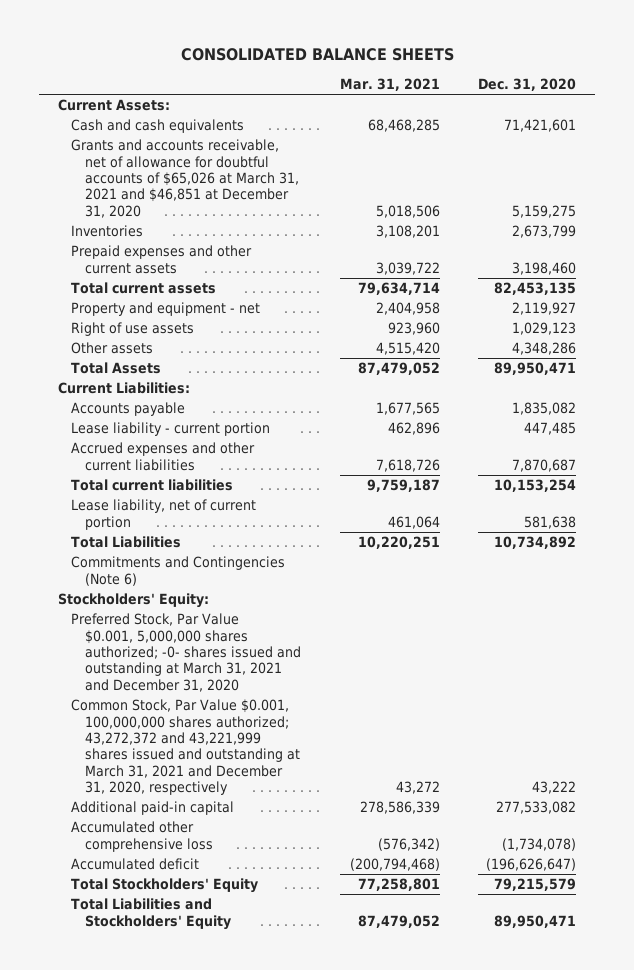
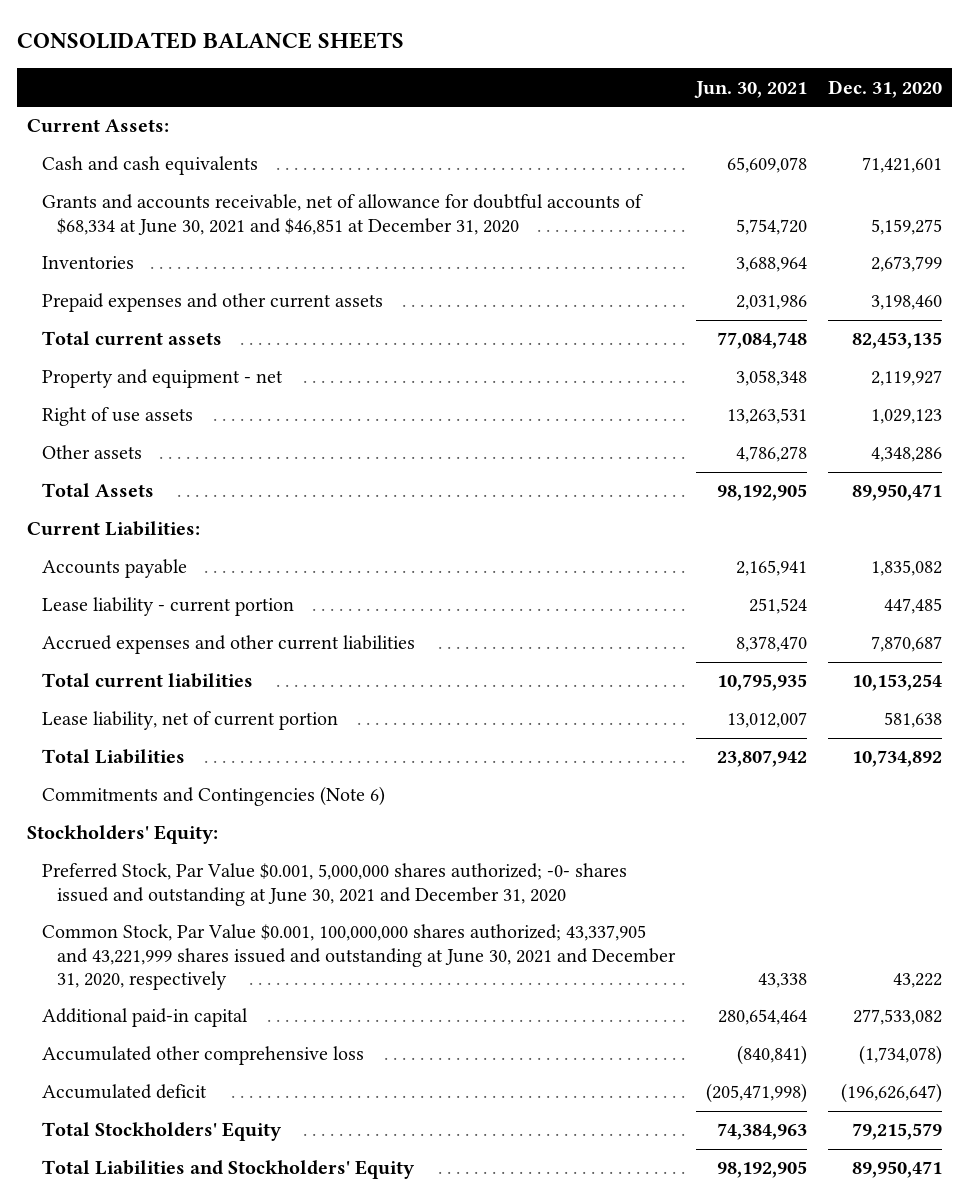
- | Mar. 31, 2021 | Dec. 31, 2020
+ | Jun. 30, 2021 | Dec. 31, 2020
- Grants and accounts receivable, net of allowance for doubtful accounts of $65,026 at March 31, 2021 and $46,851 at December 31, 2020 | 5,018,506 | 5,159,275
+ Grants and accounts receivable, net of allowance for doubtful accounts of $68,334 at June 30, 2021 and $46,851 at December 31, 2020 | 5,754,720 | 5,159,275
- Preferred Stock, Par Value $0.001, 5,000,000 shares authorized; -0- shares issued and outstanding at March 31, 2021 and December 31, 2020
- Common Stock, Par Value $0.001, 100,000,000 shares authorized; 43,272,372 and 43,221,999 shares issued and outstanding at March 31, 2021 and December 31, 2020, respectively | 43,272 | 43,222
+ Preferred Stock, Par Value $0.001, 5,000,000 shares authorized; -0- shares issued and outstanding at June 30, 2021 and December 31, 2020
+ Common Stock, Par Value $0.001, 100,000,000 shares authorized; 43,337,905 and 43,221,999 shares issued and outstanding at June 30, 2021 and December 31, 2020, respectively | 43,338 | 43,222

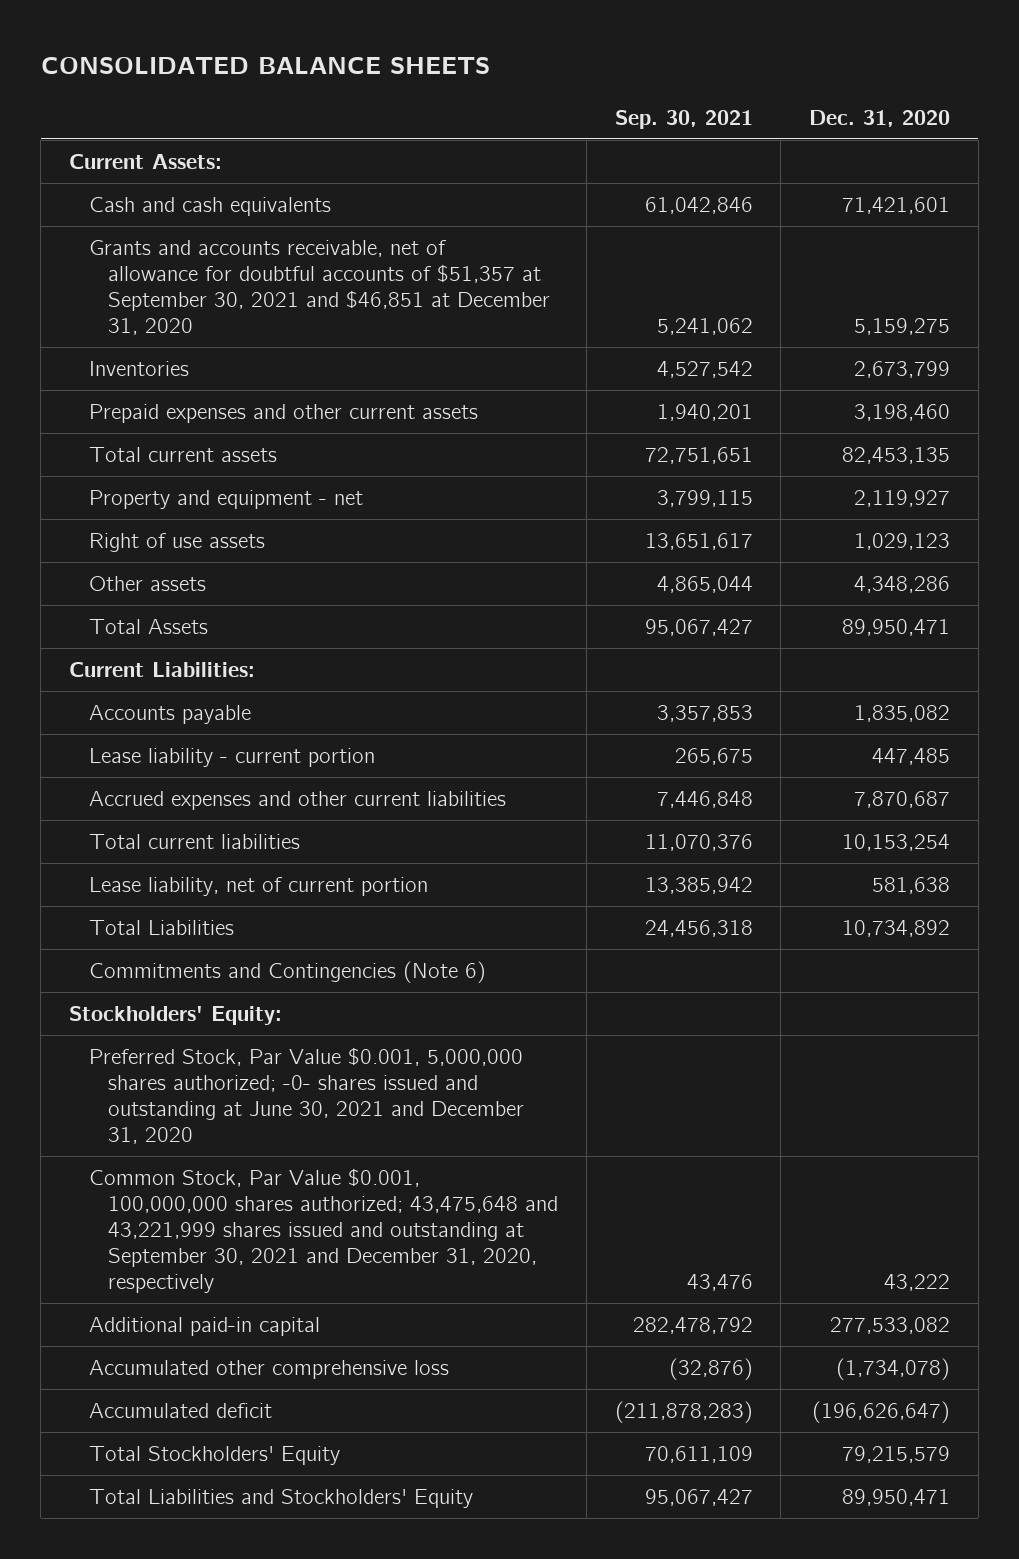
- | Jun. 30, 2021 | Dec. 31, 2020
+ | Sep. 30, 2021 | Dec. 31, 2020
- Grants and accounts receivable, net of allowance for doubtful accounts of $68,334 at June 30, 2021 and $46,851 at December 31, 2020 | 5,754,720 | 5,159,275
+ Grants and accounts receivable, net of allowance for doubtful accounts of $51,357 at September 30, 2021 and $46,851 at December 31, 2020 | 5,241,062 | 5,159,275
- Common Stock, Par Value $0.001, 100,000,000 shares authorized; 43,337,905 and 43,221,999 shares issued and outstanding at June 30, 2021 and December 31, 2020, respectively | 43,338 | 43,222
+ Common Stock, Par Value $0.001, 100,000,000 shares authorized; 43,475,648 and 43,221,999 shares issued and outstanding at September 30, 2021 and December 31, 2020, respectively | 43,476 | 43,222

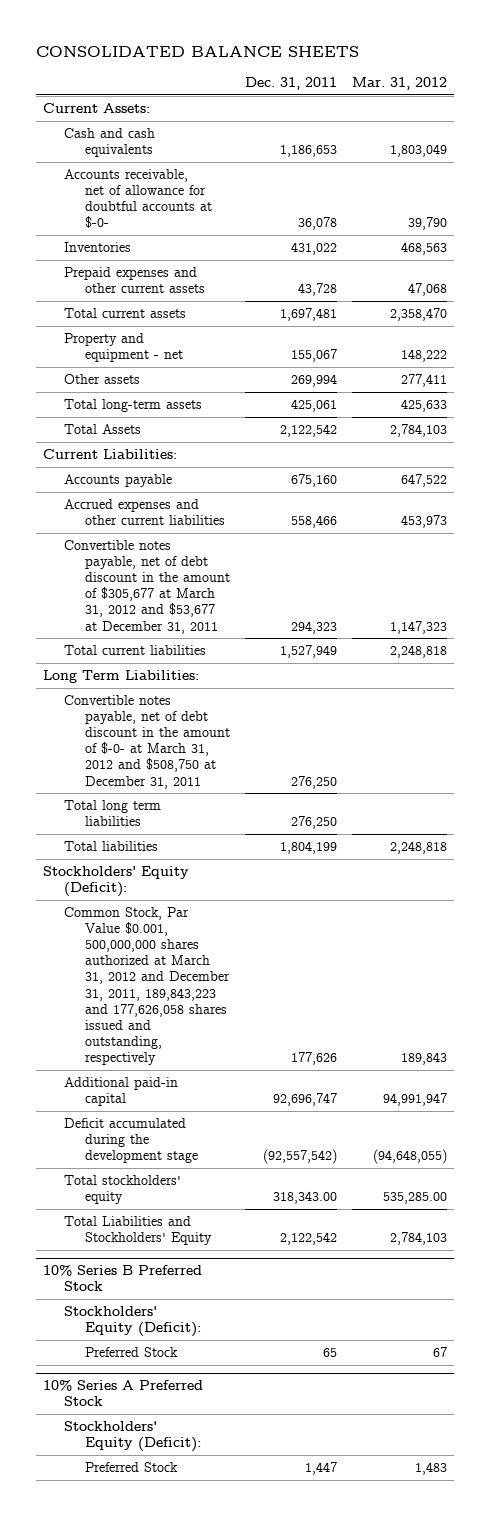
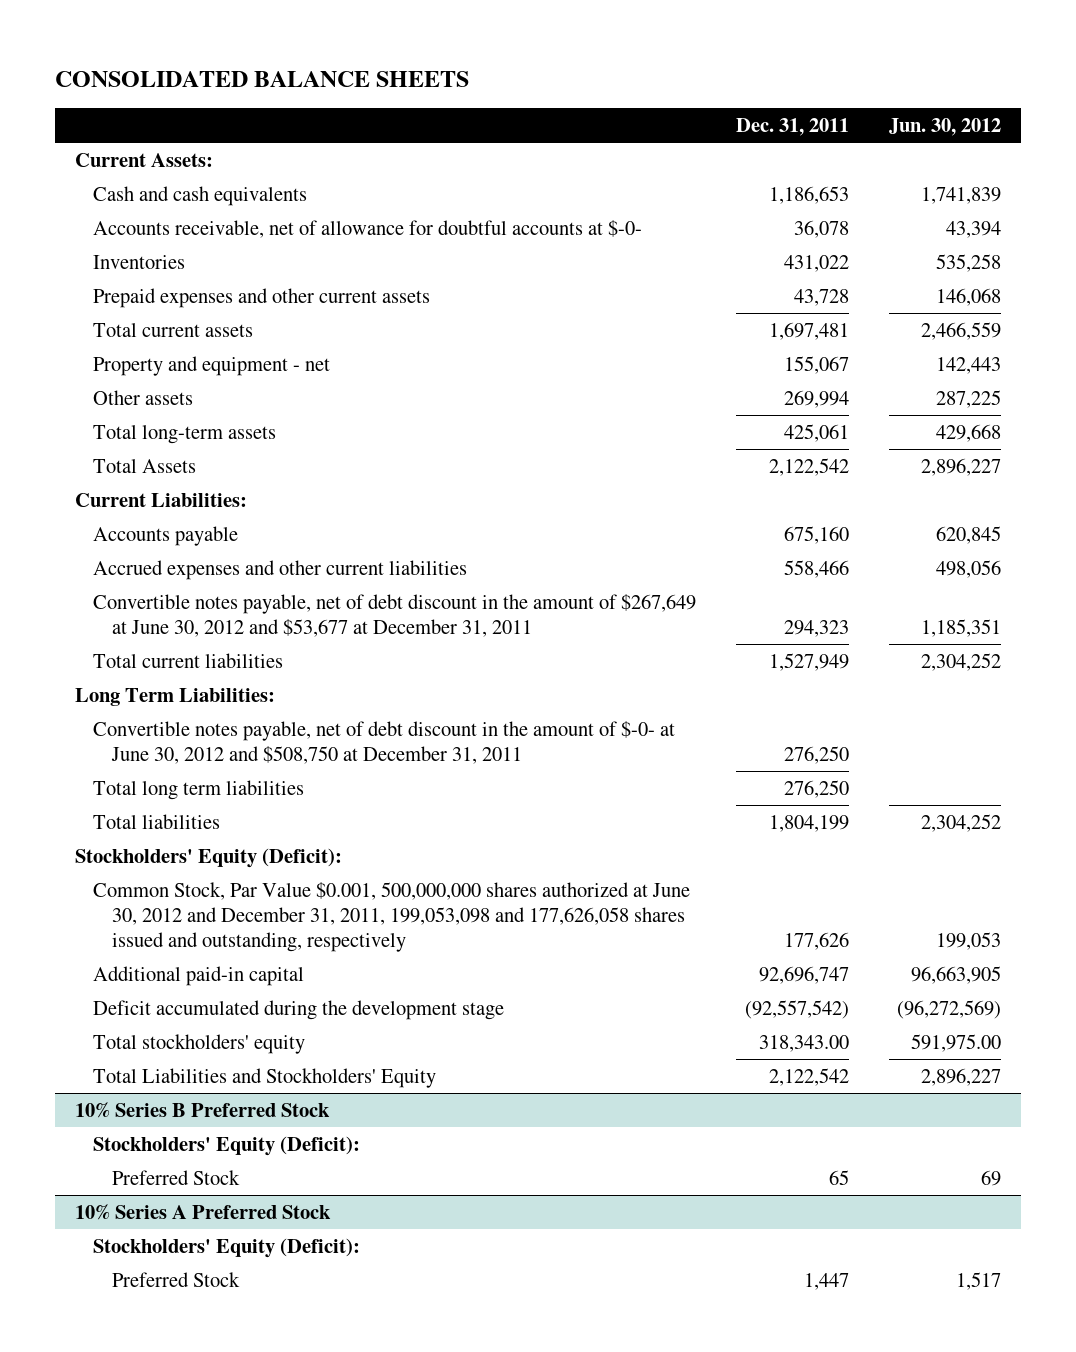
- | Dec. 31, 2011 | Mar. 31, 2012
+ | Dec. 31, 2011 | Jun. 30, 2012
- Convertible notes payable, net of debt discount in the amount of $305,677 at March 31, 2012 and $53,677 at December 31, 2011 | 294,323 | 1,147,323
+ Convertible notes payable, net of debt discount in the amount of $267,649 at June 30, 2012 and $53,677 at December 31, 2011 | 294,323 | 1,185,351
- Convertible notes payable, net of debt discount in the amount of $-0- at March 31, 2012 and $508,750 at December 31, 2011 | 276,250 |
+ Convertible notes payable, net of debt discount in the amount of $-0- at June 30, 2012 and $508,750 at December 31, 2011 | 276,250 |
- Common Stock, Par Value $0.001, 500,000,000 shares authorized at March 31, 2012 and December 31, 2011, 189,843,223 and 177,626,058 shares issued and outstanding, respectively | 177,626 | 189,843
+ Common Stock, Par Value $0.001, 500,000,000 shares authorized at June 30, 2012 and December 31, 2011, 199,053,098 and 177,626,058 shares issued and outstanding, respectively | 177,626 | 199,053

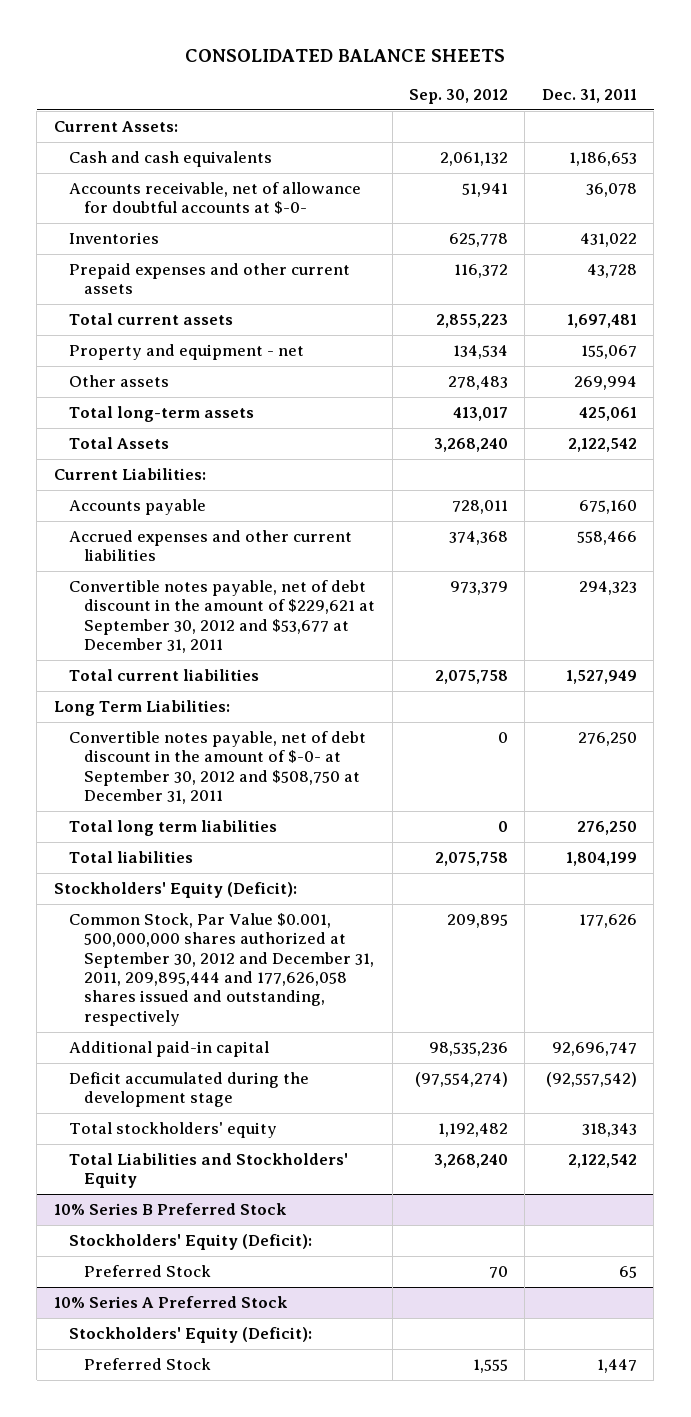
- | Dec. 31, 2011 | Jun. 30, 2012
+ | Sep. 30, 2012 | Dec. 31, 2011
- Convertible notes payable, net of debt discount in the amount of $267,649 at June 30, 2012 and $53,677 at December 31, 2011 | 294,323 | 1,185,351
+ Convertible notes payable, net of debt discount in the amount of $229,621 at September 30, 2012 and $53,677 at December 31, 2011 | 973,379 | 294,323
- Convertible notes payable, net of debt discount in the amount of $-0- at June 30, 2012 and $508,750 at December 31, 2011 | 276,250 |
+ Convertible notes payable, net of debt discount in the amount of $-0- at September 30, 2012 and $508,750 at December 31, 2011 | 0 | 276,250
- Common Stock, Par Value $0.001, 500,000,000 shares authorized at June 30, 2012 and December 31, 2011, 199,053,098 and 177,626,058 shares issued and outstanding, respectively | 177,626 | 199,053
+ Common Stock, Par Value $0.001, 500,000,000 shares authorized at September 30, 2012 and December 31, 2011, 209,895,444 and 177,626,058 shares issued and outstanding, respectively | 209,895 | 177,626
- Total stockholders' equity | 318,343.00 | 591,975.00
+ Total stockholders' equity | 1,192,482 | 318,343

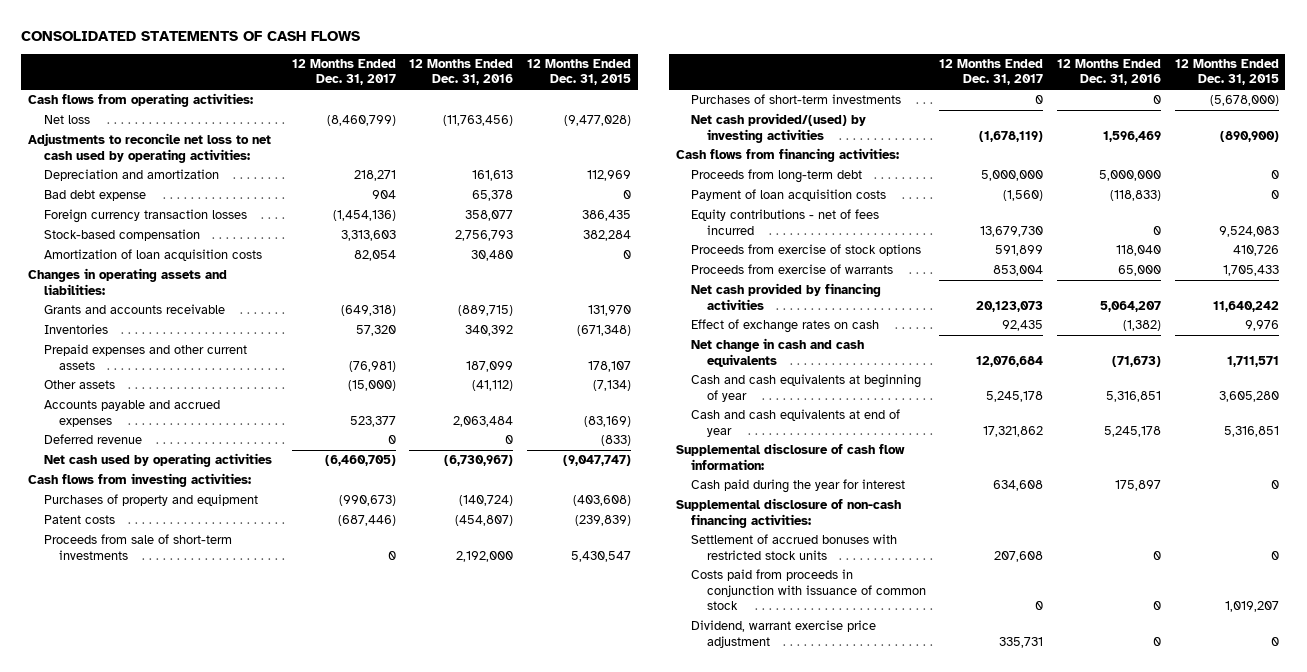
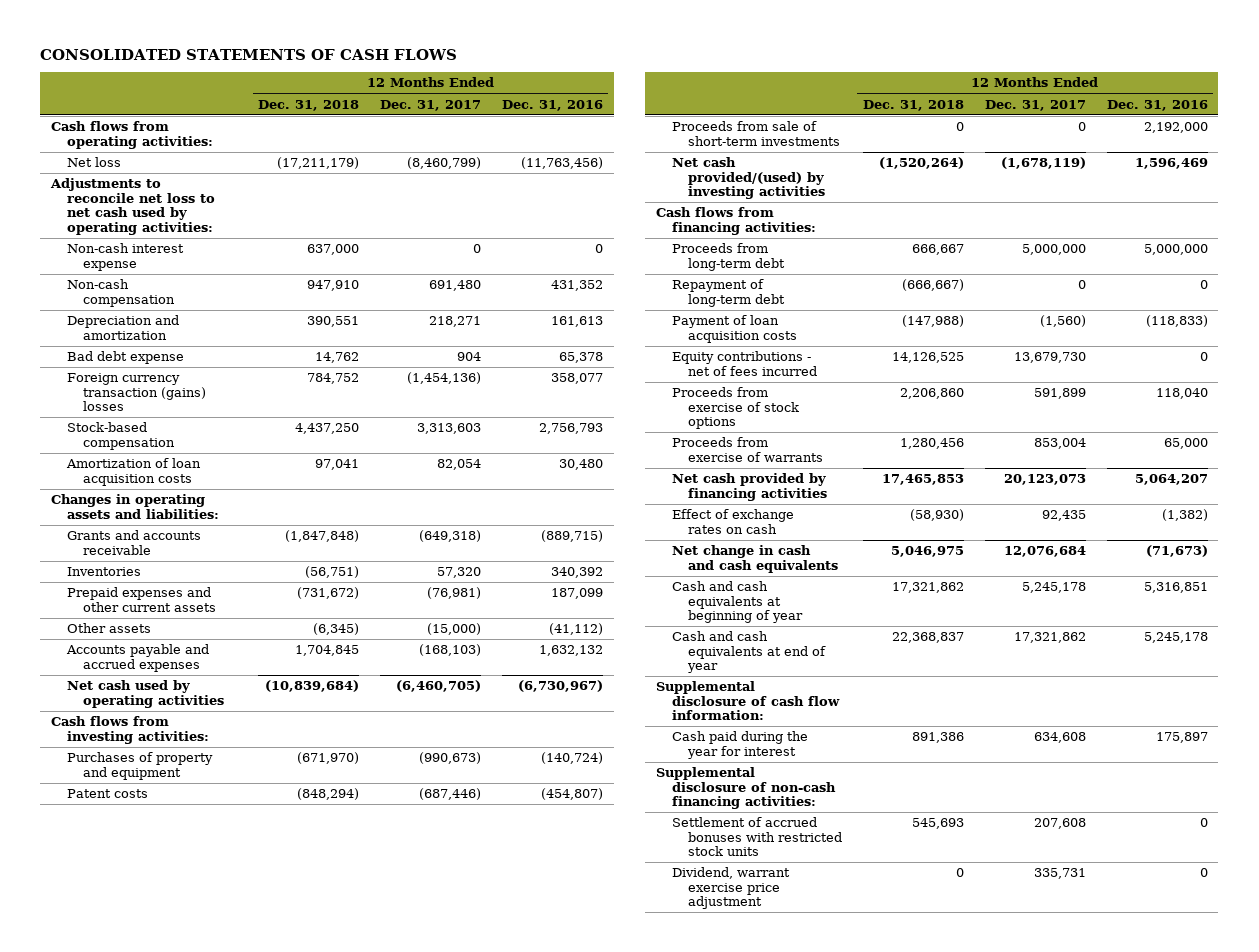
- | 12 Months Ended Dec. 31, 2017 | 12 Months Ended Dec. 31, 2016 | 12 Months Ended Dec. 31, 2015
+ | 12 Months Ended Dec. 31, 2018 | 12 Months Ended Dec. 31, 2017 | 12 Months Ended Dec. 31, 2016
+ Non-cash interest expense | 637,000 | 0 | 0
+ Non-cash compensation | 947,910 | 691,480 | 431,352
- Foreign currency transaction losses | (1,454,136) | 358,077 | 386,435
+ Foreign currency transaction (gains) losses | 784,752 | (1,454,136) | 358,077
- Accounts payable and accrued expenses | 523,377 | 2,063,484 | (83,169)
- Deferred revenue | 0 | 0 | (833)
+ Accounts payable and accrued expenses | 1,704,845 | (168,103) | 1,632,132
- Purchases of short-term investments | 0 | 0 | (5,678,000)
+ Repayment of long-term debt | (666,667) | 0 | 0
- Costs paid from proceeds in conjunction with issuance of common stock | 0 | 0 | 1,019,207

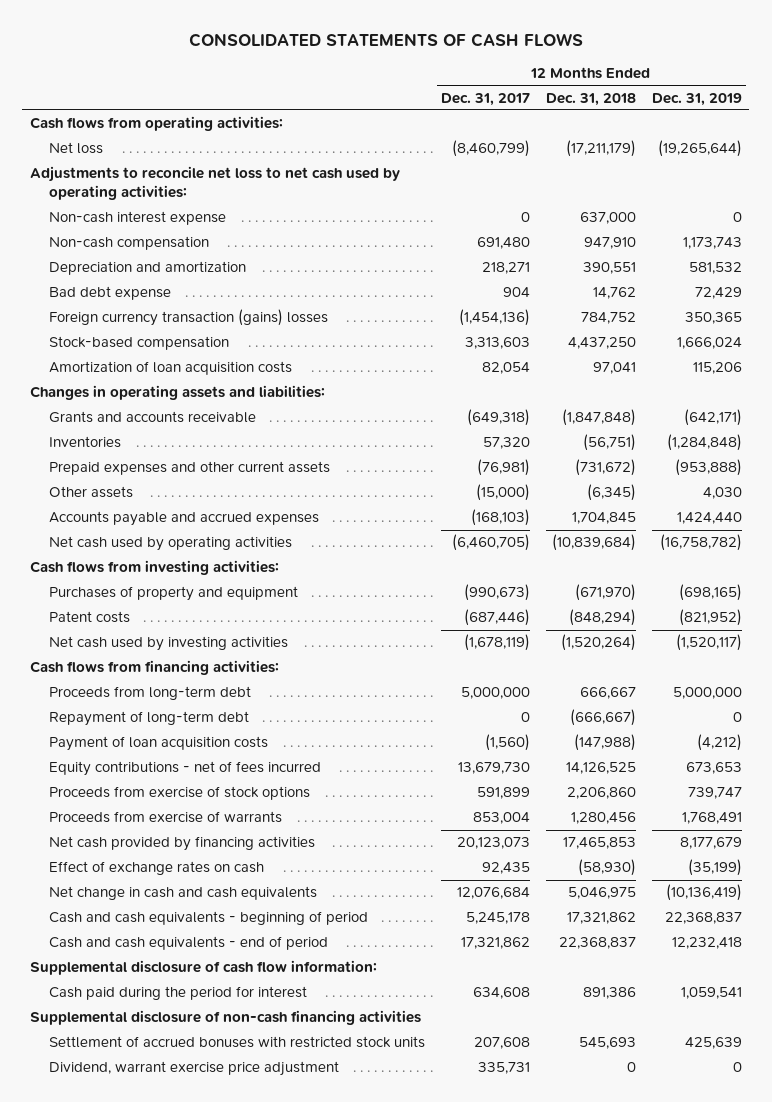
- | 12 Months Ended Dec. 31, 2018 | 12 Months Ended Dec. 31, 2017 | 12 Months Ended Dec. 31, 2016
+ | 12 Months Ended Dec. 31, 2017 | 12 Months Ended Dec. 31, 2018 | 12 Months Ended Dec. 31, 2019
- Proceeds from sale of short-term investments | 0 | 0 | 2,192,000
- Net cash provided/(used) by investing activities | (1,520,264) | (1,678,119) | 1,596,469
+ Net cash used by investing activities | (1,678,119) | (1,520,264) | (1,520,117)
- Cash and cash equivalents at beginning of year | 17,321,862 | 5,245,178 | 5,316,851
- Cash and cash equivalents at end of year | 22,368,837 | 17,321,862 | 5,245,178
+ Cash and cash equivalents - beginning of period | 5,245,178 | 17,321,862 | 22,368,837
+ Cash and cash equivalents - end of period | 17,321,862 | 22,368,837 | 12,232,418
- Cash paid during the year for interest | 891,386 | 634,608 | 175,897
- Supplemental disclosure of non-cash financing activities:
+ Cash paid during the period for interest | 634,608 | 891,386 | 1,059,541
+ Supplemental disclosure of non-cash financing activities

